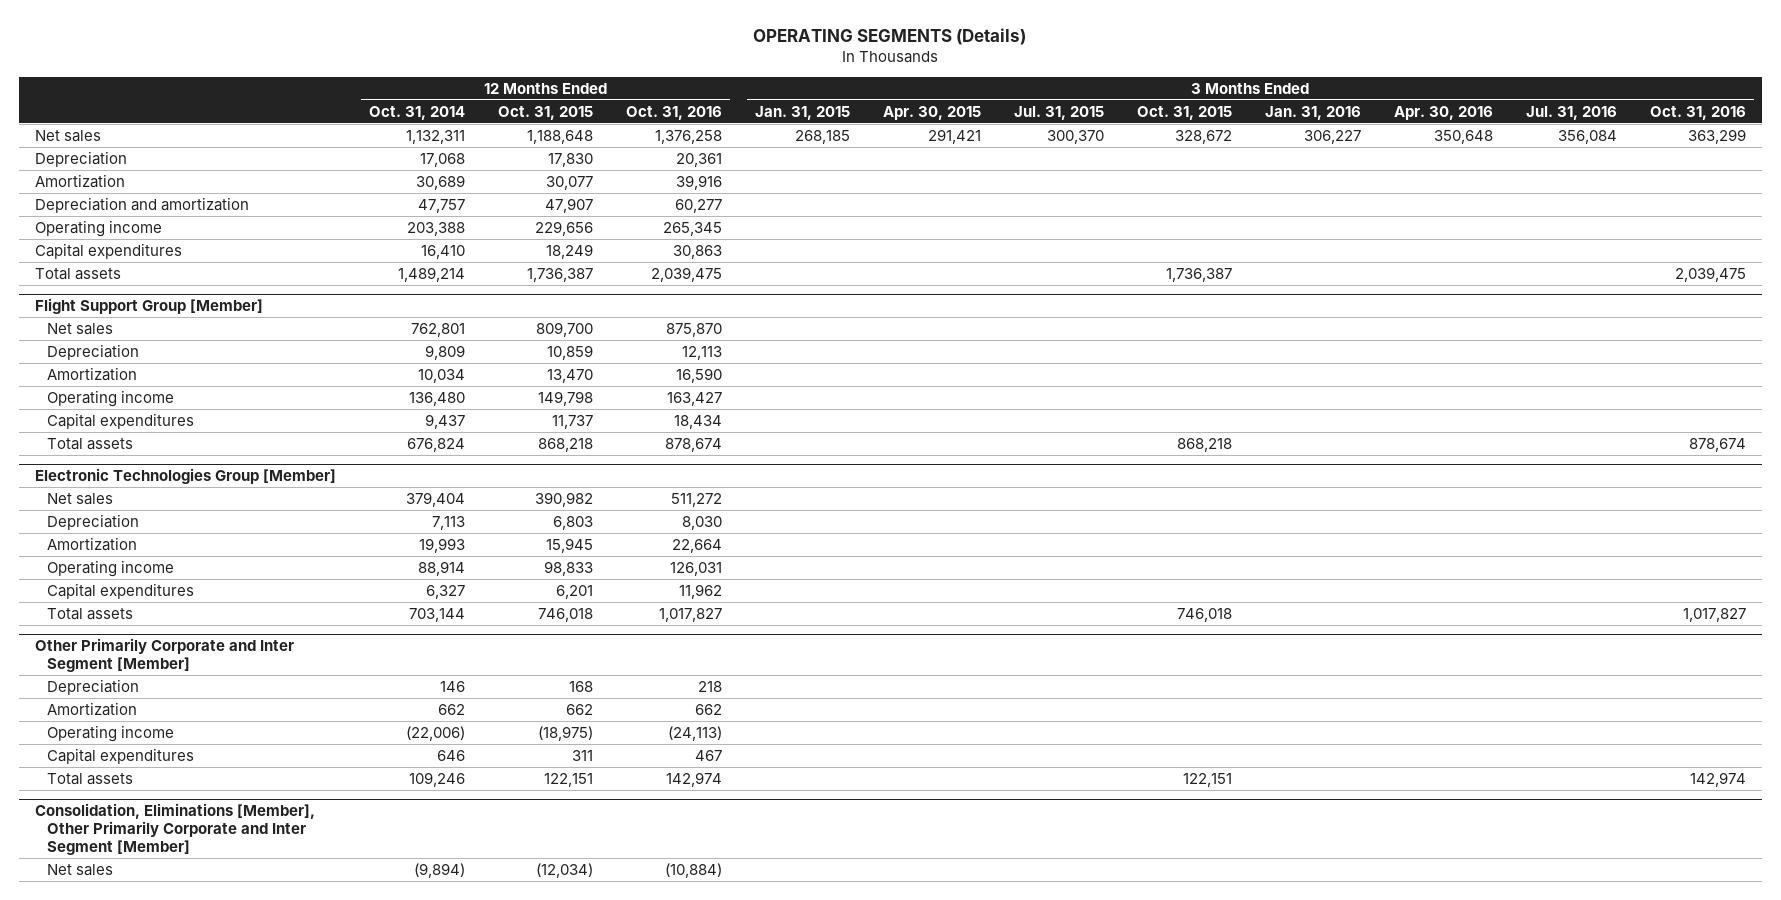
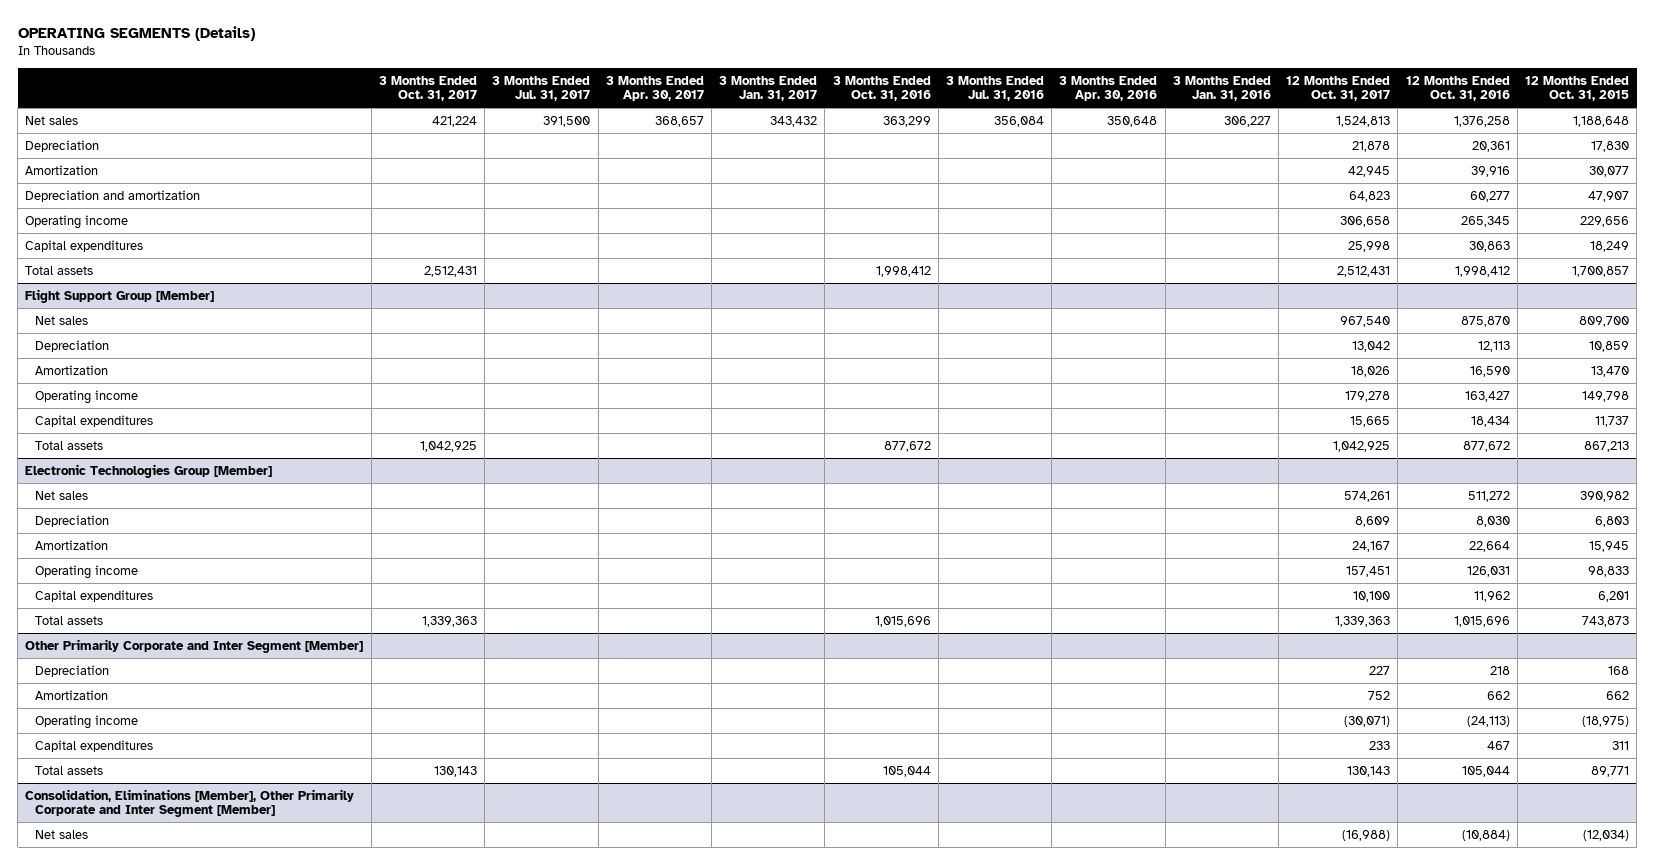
- | 12 Months Ended Oct. 31, 2014 | 12 Months Ended Oct. 31, 2015 | 12 Months Ended Oct. 31, 2016 | 3 Months Ended Jan. 31, 2015 | 3 Months Ended Apr. 30, 2015 | 3 Months Ended Jul. 31, 2015 | 3 Months Ended Oct. 31, 2015 | 3 Months Ended Jan. 31, 2016 | 3 Months Ended Apr. 30, 2016 | 3 Months Ended Jul. 31, 2016 | 3 Months Ended Oct. 31, 2016
+ | 3 Months Ended Oct. 31, 2017 | 3 Months Ended Jul. 31, 2017 | 3 Months Ended Apr. 30, 2017 | 3 Months Ended Jan. 31, 2017 | 3 Months Ended Oct. 31, 2016 | 3 Months Ended Jul. 31, 2016 | 3 Months Ended Apr. 30, 2016 | 3 Months Ended Jan. 31, 2016 | 12 Months Ended Oct. 31, 2017 | 12 Months Ended Oct. 31, 2016 | 12 Months Ended Oct. 31, 2015
- Total assets | 1,489,214 | 1,736,387 | 2,039,475 | | | | 1,736,387 | | | | 2,039,475
+ Total assets | 2,512,431 | | | | 1,998,412 | | | | 2,512,431 | 1,998,412 | 1,700,857
@ Flight Support Group [Member]
- Total assets | 676,824 | 868,218 | 878,674 | | | | 868,218 | | | | 878,674
+ Total assets | 1,042,925 | | | | 877,672 | | | | 1,042,925 | 877,672 | 867,213
@ Electronic Technologies Group [Member]
- Total assets | 703,144 | 746,018 | 1,017,827 | | | | 746,018 | | | | 1,017,827
+ Total assets | 1,339,363 | | | | 1,015,696 | | | | 1,339,363 | 1,015,696 | 743,873
@ Other Primarily Corporate and Inter Segment [Member]
- Total assets | 109,246 | 122,151 | 142,974 | | | | 122,151 | | | | 142,974
+ Total assets | 130,143 | | | | 105,044 | | | | 130,143 | 105,044 | 89,771

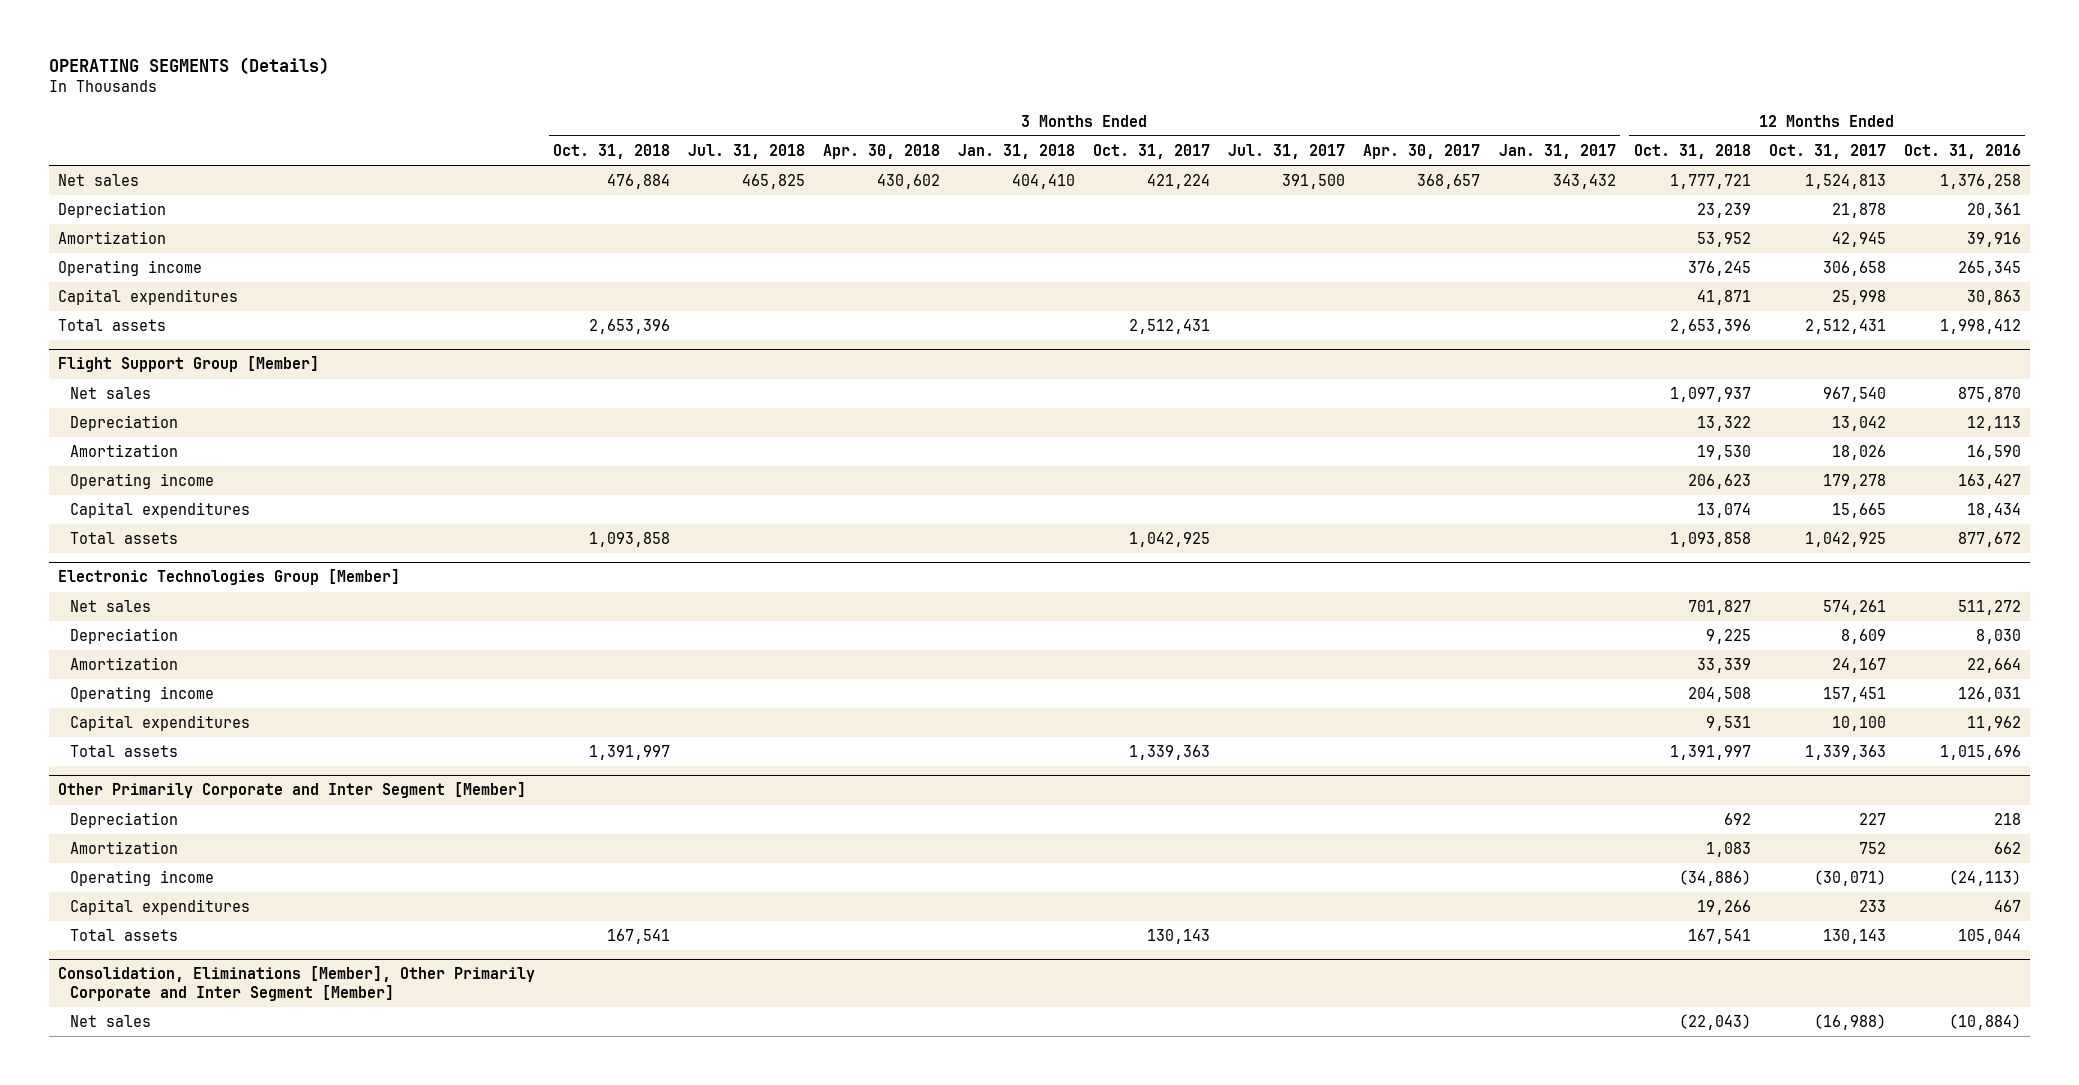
- | 3 Months Ended Oct. 31, 2017 | 3 Months Ended Jul. 31, 2017 | 3 Months Ended Apr. 30, 2017 | 3 Months Ended Jan. 31, 2017 | 3 Months Ended Oct. 31, 2016 | 3 Months Ended Jul. 31, 2016 | 3 Months Ended Apr. 30, 2016 | 3 Months Ended Jan. 31, 2016 | 12 Months Ended Oct. 31, 2017 | 12 Months Ended Oct. 31, 2016 | 12 Months Ended Oct. 31, 2015
+ | 3 Months Ended Oct. 31, 2018 | 3 Months Ended Jul. 31, 2018 | 3 Months Ended Apr. 30, 2018 | 3 Months Ended Jan. 31, 2018 | 3 Months Ended Oct. 31, 2017 | 3 Months Ended Jul. 31, 2017 | 3 Months Ended Apr. 30, 2017 | 3 Months Ended Jan. 31, 2017 | 12 Months Ended Oct. 31, 2018 | 12 Months Ended Oct. 31, 2017 | 12 Months Ended Oct. 31, 2016
- Depreciation and amortization | | | | | | | | | 64,823 | 60,277 | 47,907

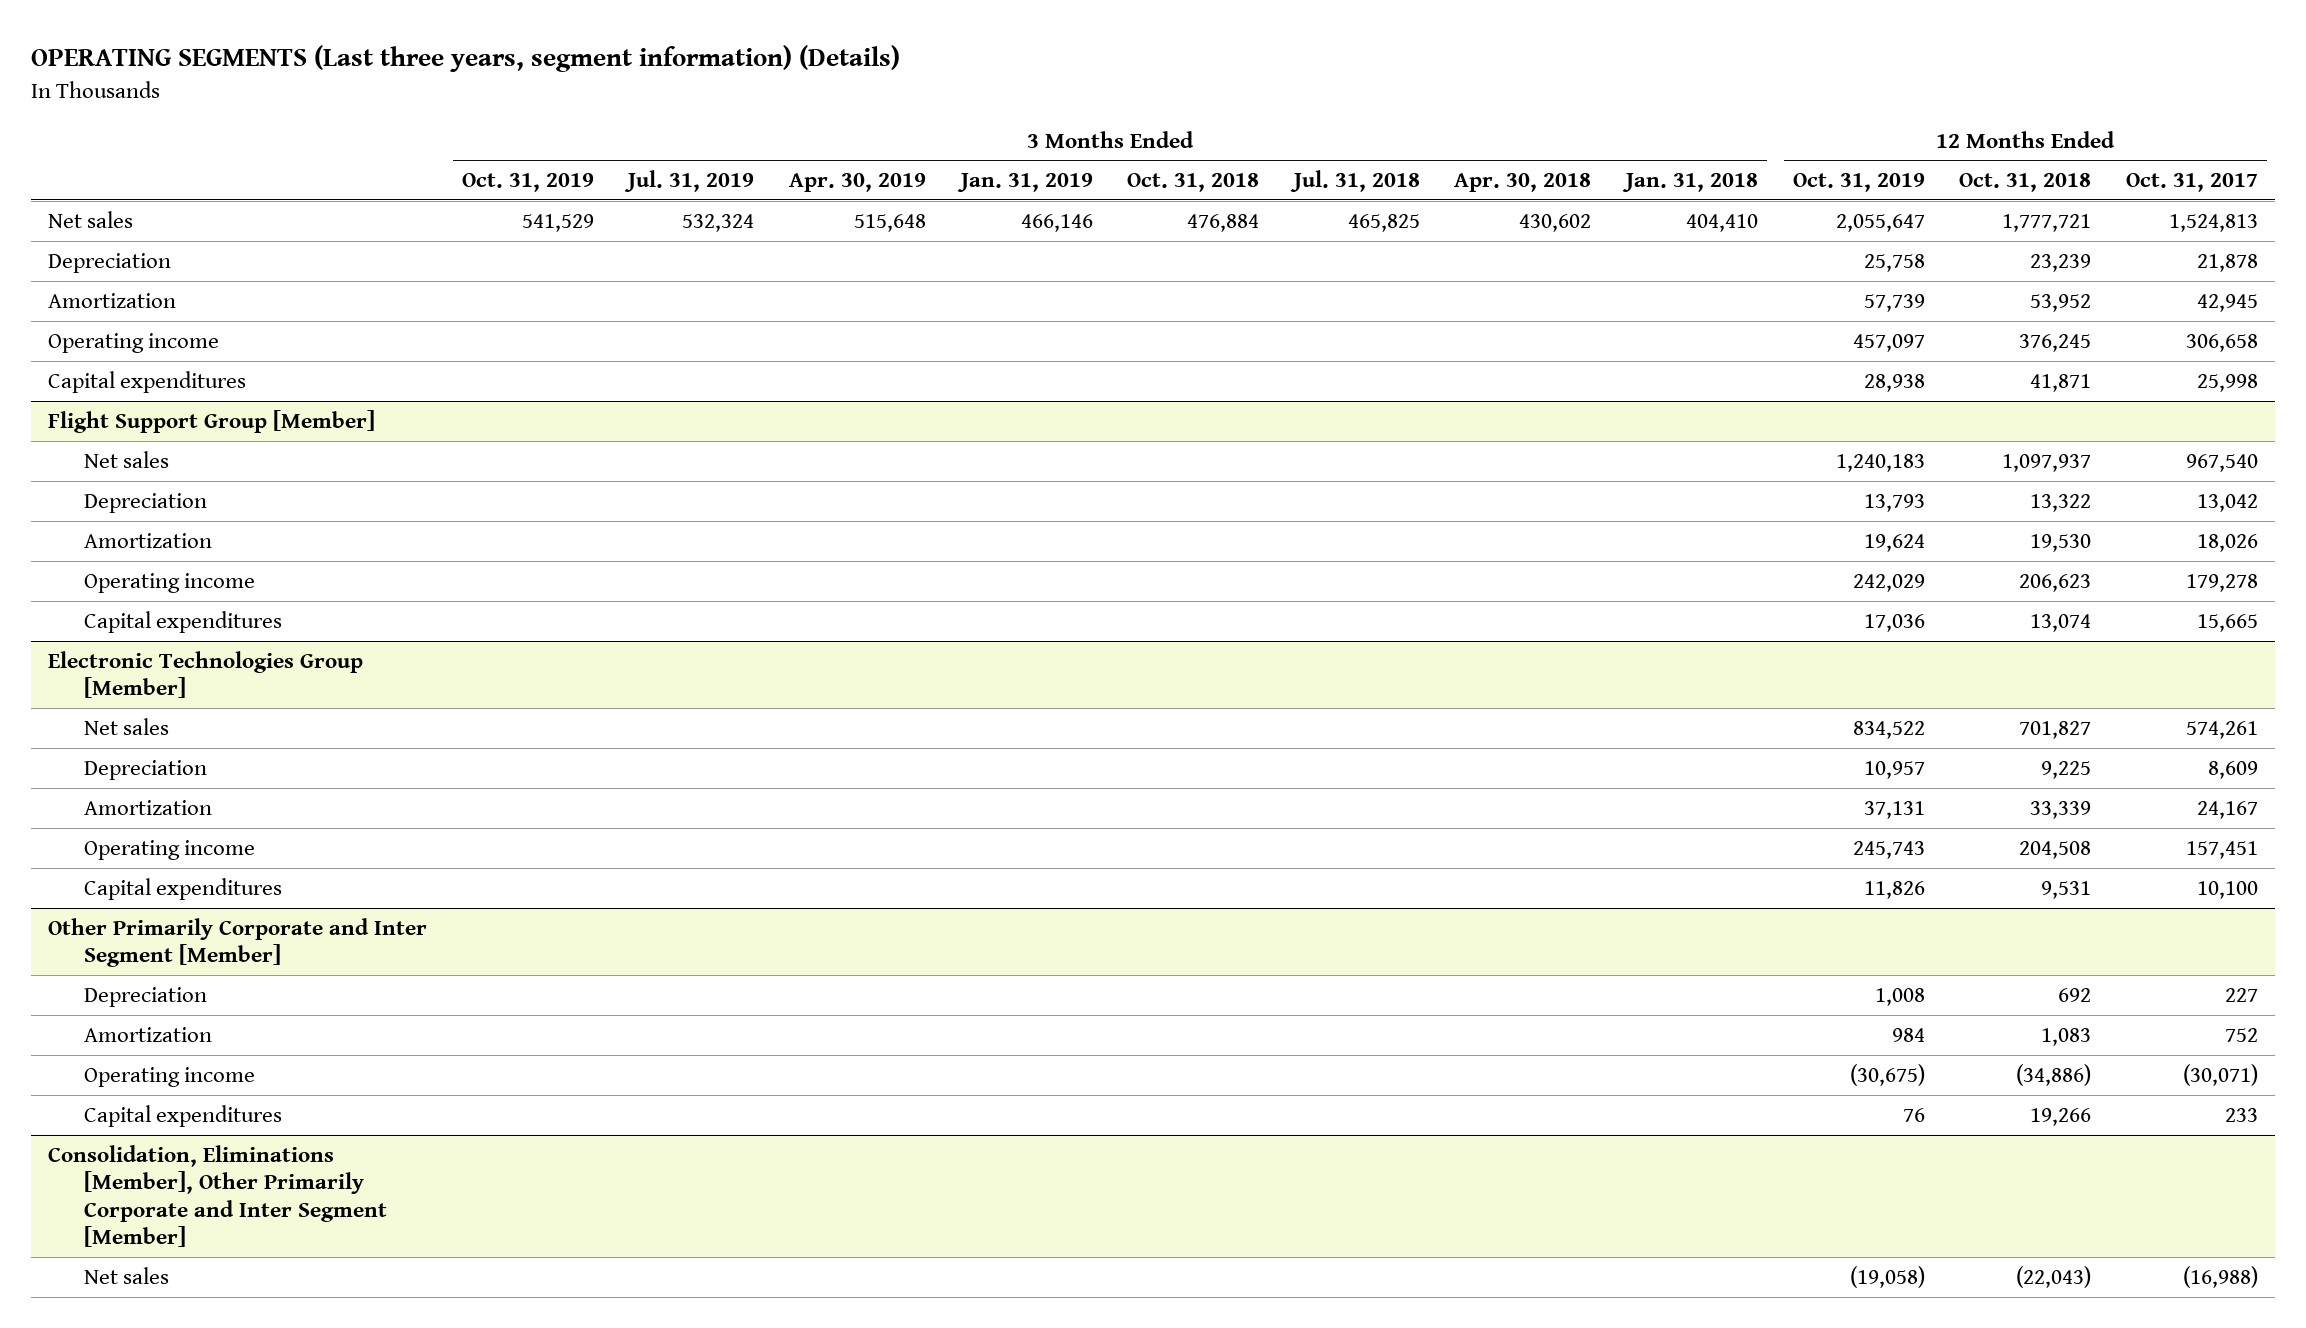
- OPERATING SEGMENTS (Details)
+ OPERATING SEGMENTS (Last three years, segment information) (Details)
- | 3 Months Ended Oct. 31, 2018 | 3 Months Ended Jul. 31, 2018 | 3 Months Ended Apr. 30, 2018 | 3 Months Ended Jan. 31, 2018 | 3 Months Ended Oct. 31, 2017 | 3 Months Ended Jul. 31, 2017 | 3 Months Ended Apr. 30, 2017 | 3 Months Ended Jan. 31, 2017 | 12 Months Ended Oct. 31, 2018 | 12 Months Ended Oct. 31, 2017 | 12 Months Ended Oct. 31, 2016
+ | 3 Months Ended Oct. 31, 2019 | 3 Months Ended Jul. 31, 2019 | 3 Months Ended Apr. 30, 2019 | 3 Months Ended Jan. 31, 2019 | 3 Months Ended Oct. 31, 2018 | 3 Months Ended Jul. 31, 2018 | 3 Months Ended Apr. 30, 2018 | 3 Months Ended Jan. 31, 2018 | 12 Months Ended Oct. 31, 2019 | 12 Months Ended Oct. 31, 2018 | 12 Months Ended Oct. 31, 2017
- Total assets | 2,653,396 | | | | 2,512,431 | | | | 2,653,396 | 2,512,431 | 1,998,412
@ Flight Support Group [Member]
- Total assets | 1,093,858 | | | | 1,042,925 | | | | 1,093,858 | 1,042,925 | 877,672
@ Electronic Technologies Group [Member]
- Total assets | 1,391,997 | | | | 1,339,363 | | | | 1,391,997 | 1,339,363 | 1,015,696
@ Other Primarily Corporate and Inter Segment [Member]
- Total assets | 167,541 | | | | 130,143 | | | | 167,541 | 130,143 | 105,044

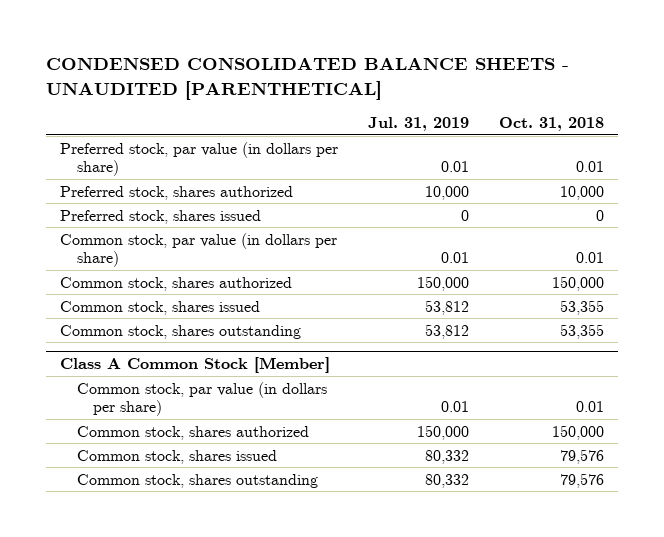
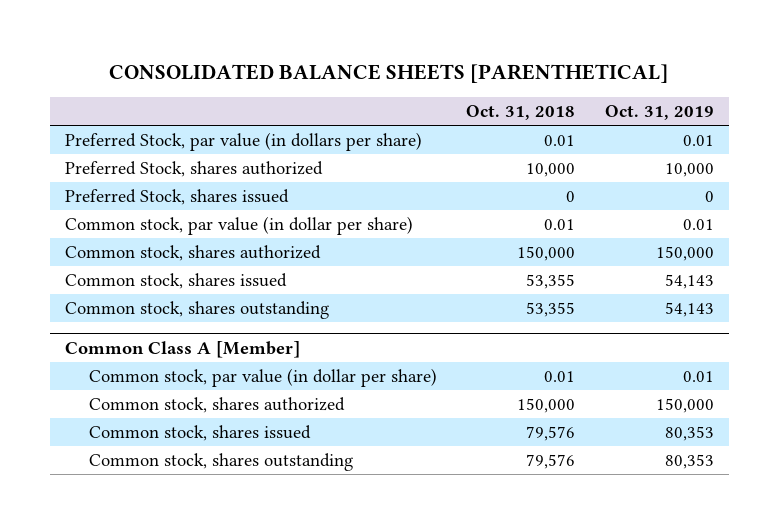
- CONDENSED CONSOLIDATED BALANCE SHEETS - UNAUDITED [PARENTHETICAL]
+ CONSOLIDATED BALANCE SHEETS [PARENTHETICAL]
- | Jul. 31, 2019 | Oct. 31, 2018
+ | Oct. 31, 2018 | Oct. 31, 2019
- Preferred stock, par value (in dollars per share) | 0.01 | 0.01
- Preferred stock, shares authorized | 10,000 | 10,000
- Preferred stock, shares issued | 0 | 0
- Common stock, par value (in dollars per share) | 0.01 | 0.01
+ Preferred Stock, par value (in dollars per share) | 0.01 | 0.01
+ Preferred Stock, shares authorized | 10,000 | 10,000
+ Preferred Stock, shares issued | 0 | 0
+ Common stock, par value (in dollar per share) | 0.01 | 0.01
- Class A Common Stock [Member]
- Common stock, par value (in dollars per share) | 0.01 | 0.01
+ Common Class A [Member]
+ Common stock, par value (in dollar per share) | 0.01 | 0.01

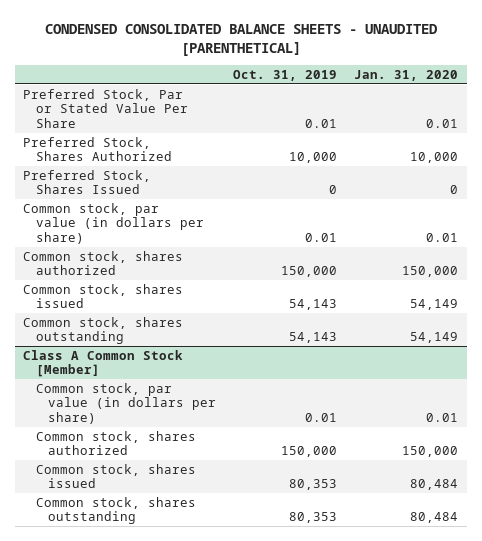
- CONSOLIDATED BALANCE SHEETS [PARENTHETICAL]
+ CONDENSED CONSOLIDATED BALANCE SHEETS - UNAUDITED [PARENTHETICAL]
- | Oct. 31, 2018 | Oct. 31, 2019
+ | Oct. 31, 2019 | Jan. 31, 2020
- Preferred Stock, par value (in dollars per share) | 0.01 | 0.01
- Preferred Stock, shares authorized | 10,000 | 10,000
- Preferred Stock, shares issued | 0 | 0
- Common stock, par value (in dollar per share) | 0.01 | 0.01
+ Preferred Stock, Par or Stated Value Per Share | 0.01 | 0.01
+ Preferred Stock, Shares Authorized | 10,000 | 10,000
+ Preferred Stock, Shares Issued | 0 | 0
+ Common stock, par value (in dollars per share) | 0.01 | 0.01
- Common Class A [Member]
- Common stock, par value (in dollar per share) | 0.01 | 0.01
+ Class A Common Stock [Member]
+ Common stock, par value (in dollars per share) | 0.01 | 0.01

